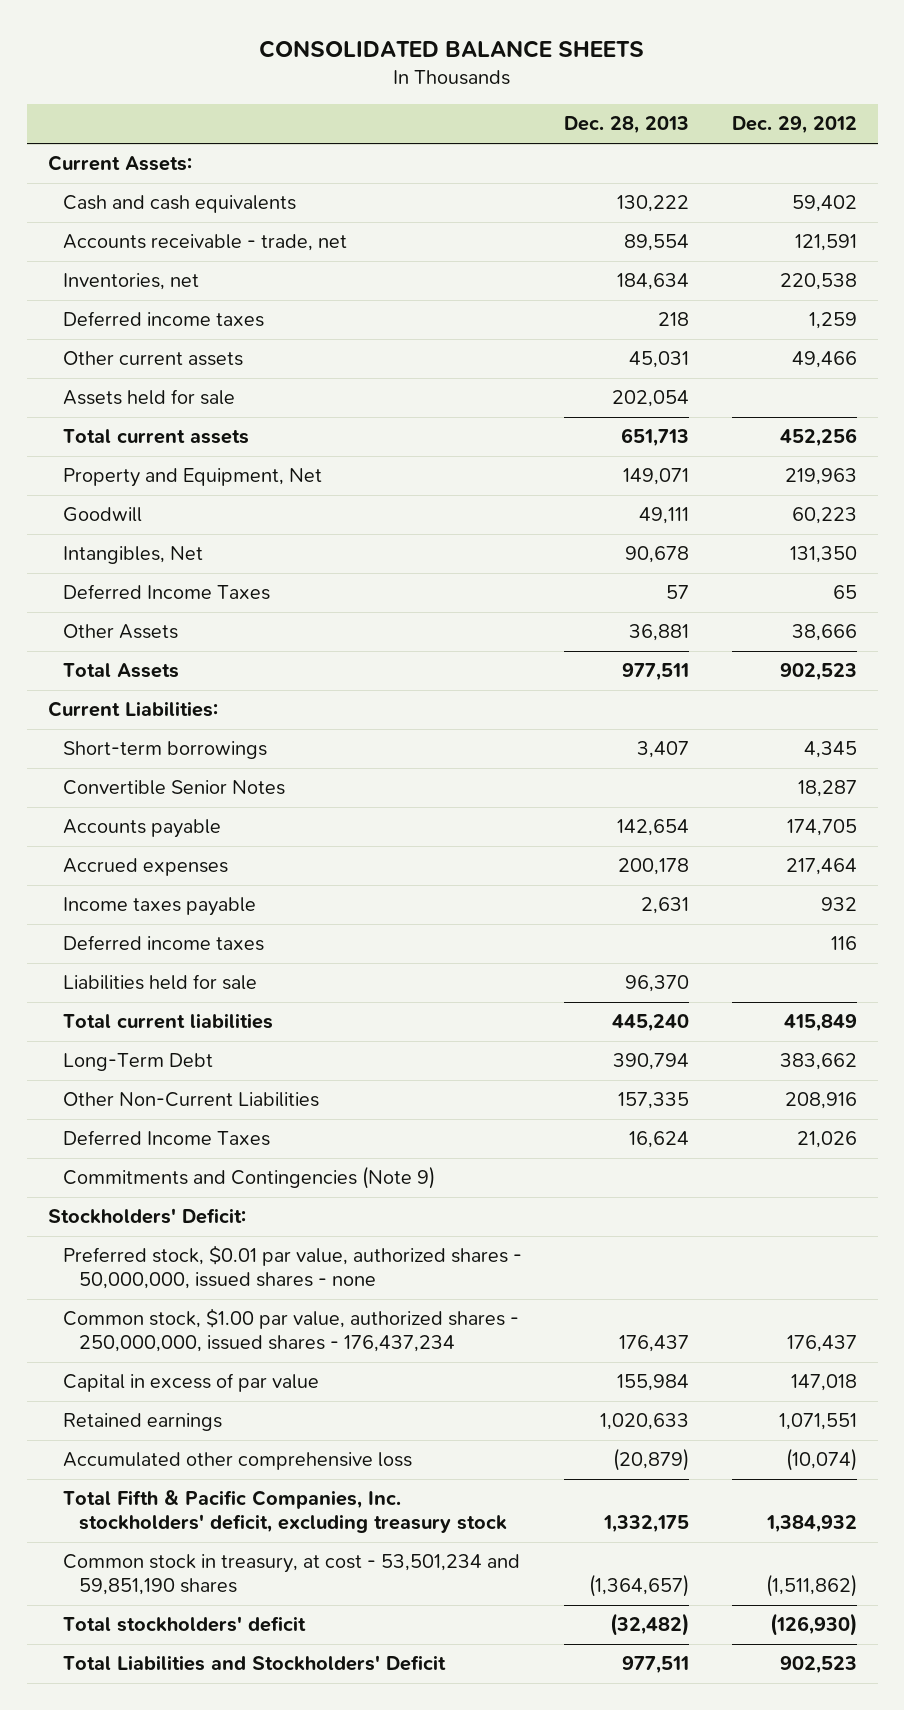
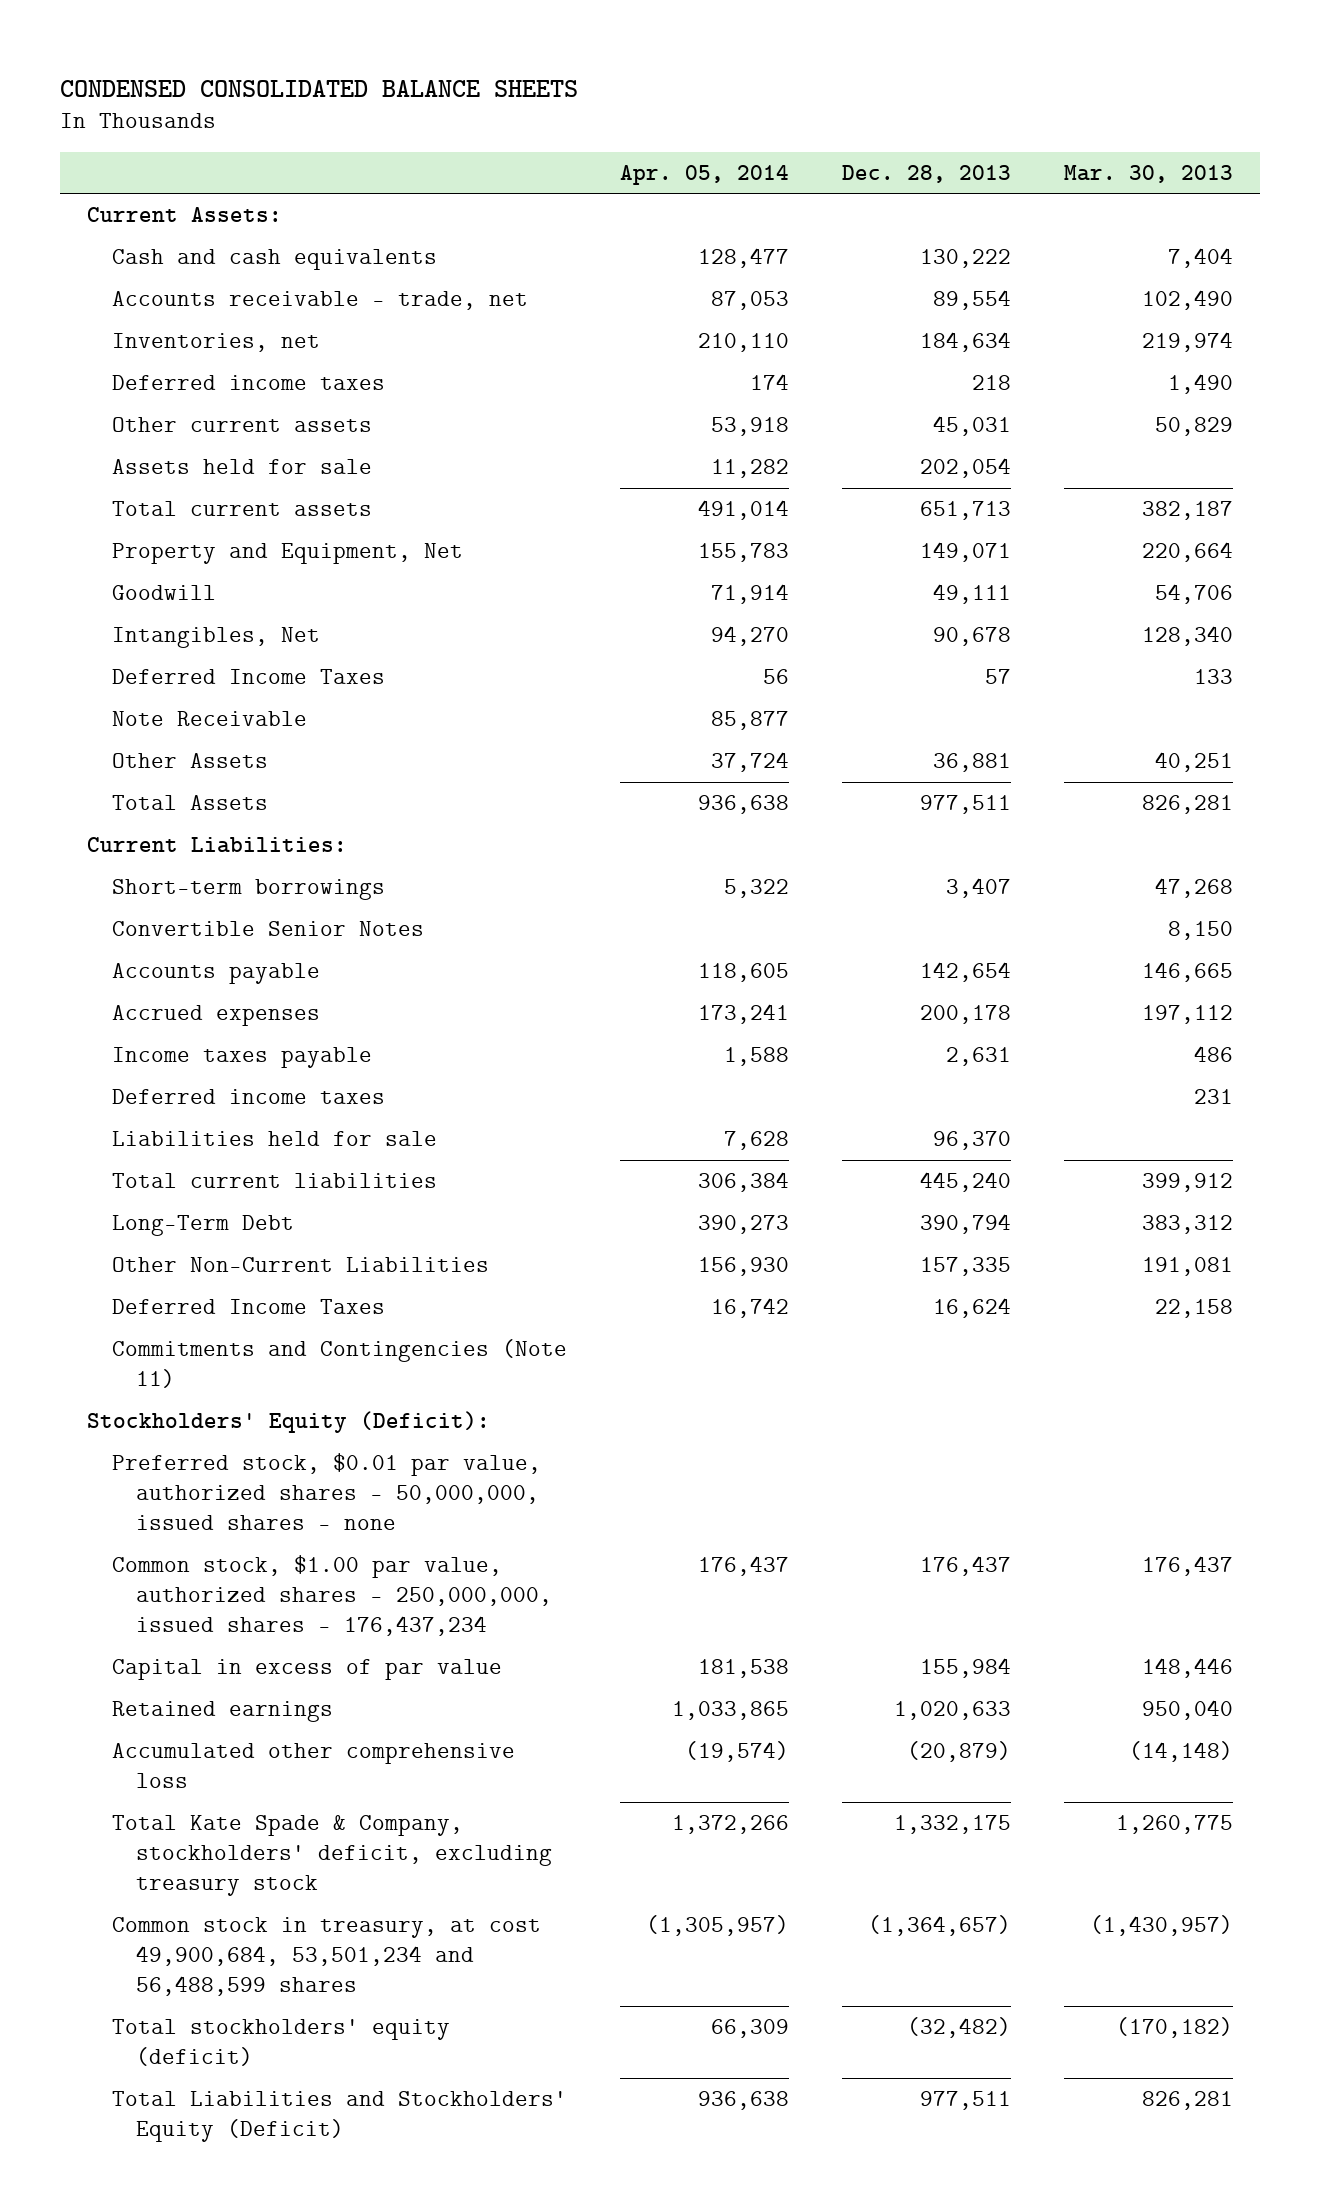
- CONSOLIDATED BALANCE SHEETS
+ CONDENSED CONSOLIDATED BALANCE SHEETS
- | Dec. 28, 2013 | Dec. 29, 2012
+ | Apr. 05, 2014 | Dec. 28, 2013 | Mar. 30, 2013
+ Note Receivable | 85,877 | |
- Commitments and Contingencies (Note 9)
- Stockholders' Deficit:
+ Commitments and Contingencies (Note 11)
+ Stockholders' Equity (Deficit):
- Total Fifth & Pacific Companies, Inc. stockholders' deficit, excluding treasury stock | 1,332,175 | 1,384,932
- Common stock in treasury, at cost - 53,501,234 and 59,851,190 shares | (1,364,657) | (1,511,862)
- Total stockholders' deficit | (32,482) | (126,930)
- Total Liabilities and Stockholders' Deficit | 977,511 | 902,523
+ Total Kate Spade & Company, stockholders' deficit, excluding treasury stock | 1,372,266 | 1,332,175 | 1,260,775
+ Common stock in treasury, at cost 49,900,684, 53,501,234 and 56,488,599 shares | (1,305,957) | (1,364,657) | (1,430,957)
+ Total stockholders' equity (deficit) | 66,309 | (32,482) | (170,182)
+ Total Liabilities and Stockholders' Equity (Deficit) | 936,638 | 977,511 | 826,281

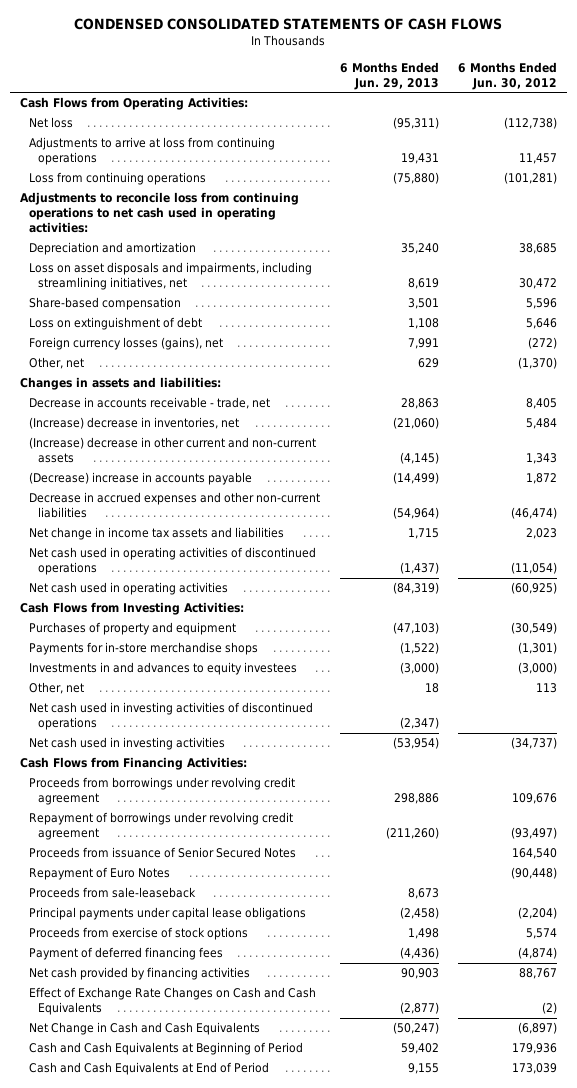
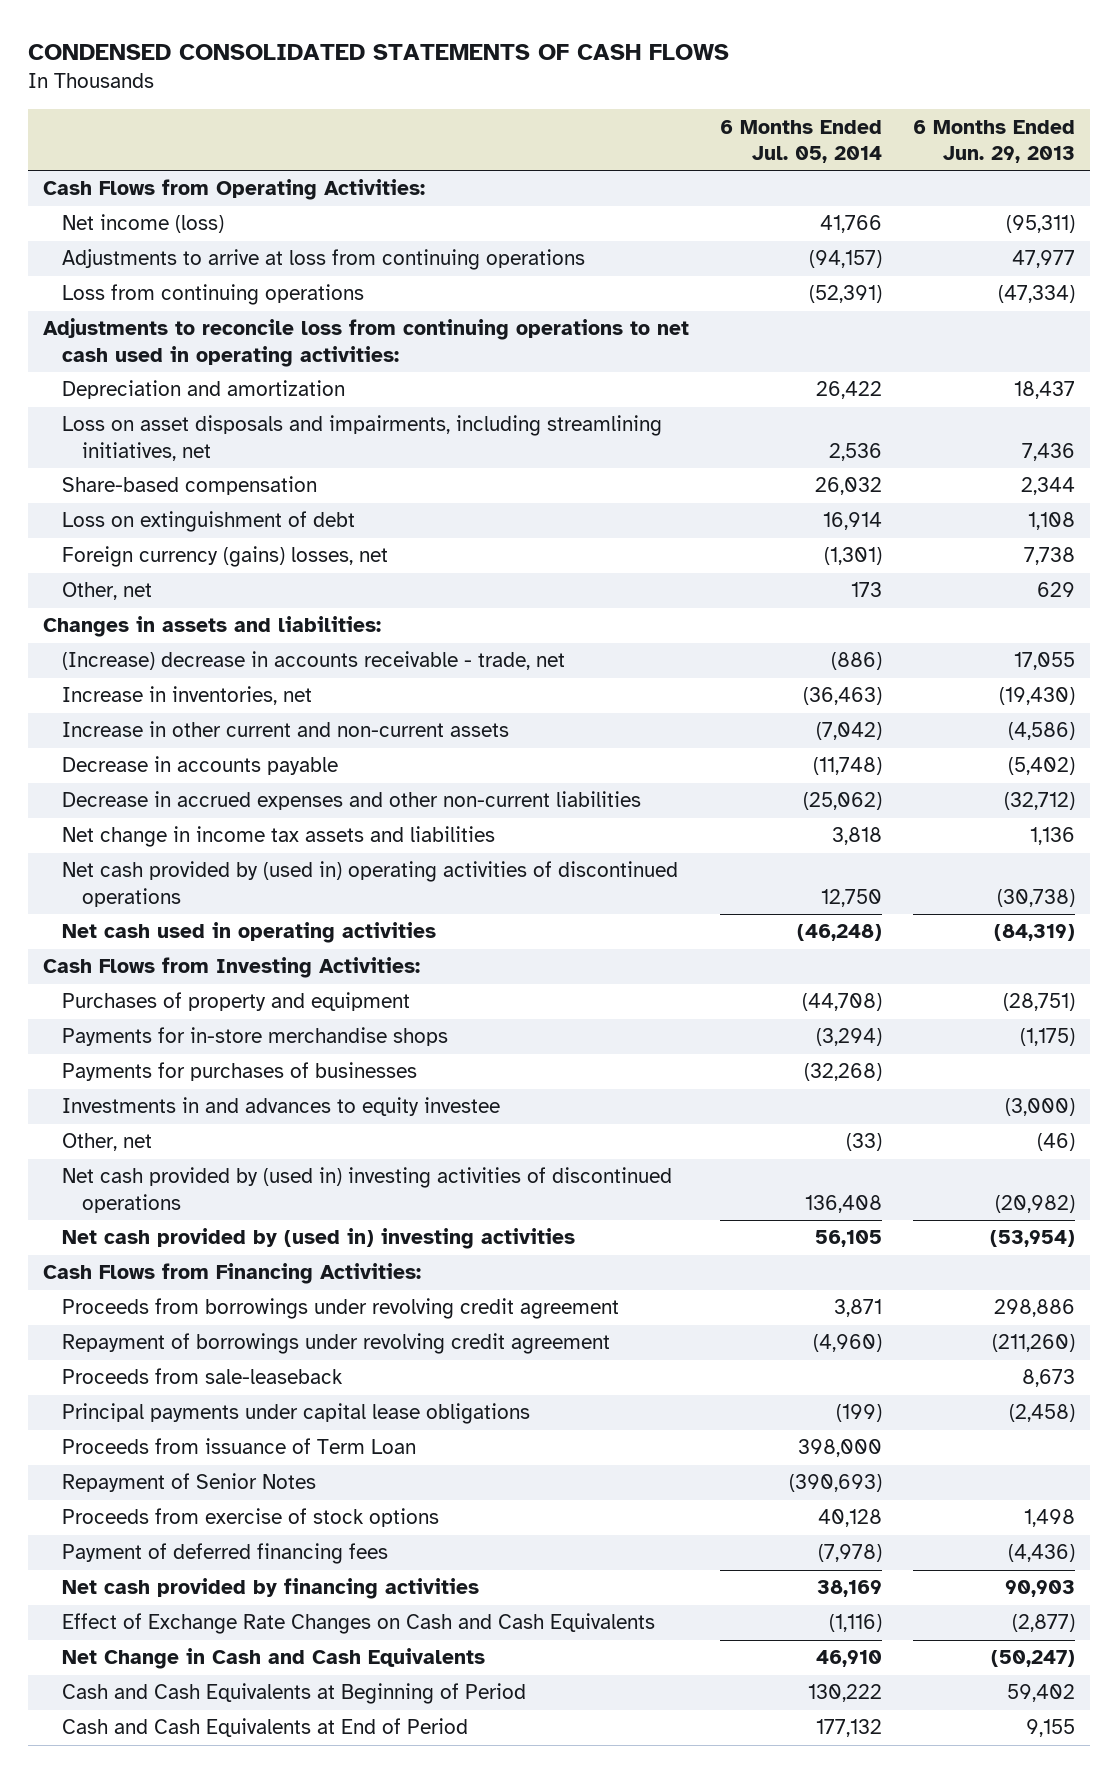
- | 6 Months Ended Jun. 29, 2013 | 6 Months Ended Jun. 30, 2012
+ | 6 Months Ended Jul. 05, 2014 | 6 Months Ended Jun. 29, 2013
- Net loss | (95,311) | (112,738)
- Adjustments to arrive at loss from continuing operations | 19,431 | 11,457
- Loss from continuing operations | (75,880) | (101,281)
+ Net income (loss) | 41,766 | (95,311)
+ Adjustments to arrive at loss from continuing operations | (94,157) | 47,977
+ Loss from continuing operations | (52,391) | (47,334)
- Depreciation and amortization | 35,240 | 38,685
- Loss on asset disposals and impairments, including streamlining initiatives, net | 8,619 | 30,472
- Share-based compensation | 3,501 | 5,596
+ Depreciation and amortization | 26,422 | 18,437
+ Loss on asset disposals and impairments, including streamlining initiatives, net | 2,536 | 7,436
+ Share-based compensation | 26,032 | 2,344
- Foreign currency losses (gains), net | 7,991 | (272)
+ Foreign currency (gains) losses, net | (1,301) | 7,738
- Decrease in accounts receivable - trade, net | 28,863 | 8,405
- (Increase) decrease in inventories, net | (21,060) | 5,484
- (Increase) decrease in other current and non-current assets | (4,145) | 1,343
- (Decrease) increase in accounts payable | (14,499) | 1,872
- Decrease in accrued expenses and other non-current liabilities | (54,964) | (46,474)
- Net change in income tax assets and liabilities | 1,715 | 2,023
- Net cash used in operating activities of discontinued operations | (1,437) | (11,054)
+ (Increase) decrease in accounts receivable - trade, net | (886) | 17,055
+ Increase in inventories, net | (36,463) | (19,430)
+ Increase in other current and non-current assets | (7,042) | (4,586)
+ Decrease in accounts payable | (11,748) | (5,402)
+ Decrease in accrued expenses and other non-current liabilities | (25,062) | (32,712)
+ Net change in income tax assets and liabilities | 3,818 | 1,136
+ Net cash provided by (used in) operating activities of discontinued operations | 12,750 | (30,738)
- Purchases of property and equipment | (47,103) | (30,549)
- Payments for in-store merchandise shops | (1,522) | (1,301)
- Investments in and advances to equity investees | (3,000) | (3,000)
- Other, net | 18 | 113
- Net cash used in investing activities of discontinued operations | (2,347) |
- Net cash used in investing activities | (53,954) | (34,737)
+ Purchases of property and equipment | (44,708) | (28,751)
+ Payments for in-store merchandise shops | (3,294) | (1,175)
+ Payments for purchases of businesses | (32,268) |
+ Investments in and advances to equity investee | | (3,000)
+ Other, net | (33) | (46)
+ Net cash provided by (used in) investing activities of discontinued operations | 136,408 | (20,982)
+ Net cash provided by (used in) investing activities | 56,105 | (53,954)
- Proceeds from issuance of Senior Secured Notes | | 164,540
- Repayment of Euro Notes | | (90,448)
+ Proceeds from issuance of Term Loan | 398,000 |
+ Repayment of Senior Notes | (390,693) |

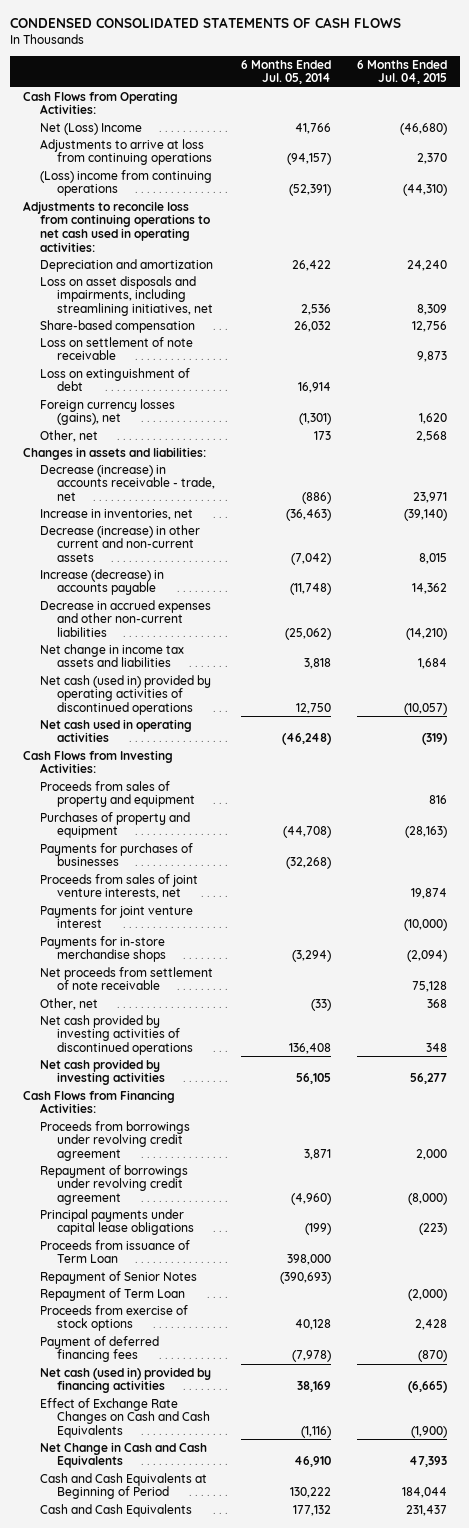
- | 6 Months Ended Jul. 05, 2014 | 6 Months Ended Jun. 29, 2013
+ | 6 Months Ended Jul. 05, 2014 | 6 Months Ended Jul. 04, 2015
- Net income (loss) | 41,766 | (95,311)
+ Net (Loss) Income | 41,766 | (46,680)
- Loss from continuing operations | (52,391) | (47,334)
+ (Loss) income from continuing operations | (52,391) | (44,310)
+ Loss on settlement of note receivable | | 9,873
- Foreign currency (gains) losses, net | (1,301) | 7,738
+ Foreign currency losses (gains), net | (1,301) | 1,620
- (Increase) decrease in accounts receivable - trade, net | (886) | 17,055
+ Decrease (increase) in accounts receivable - trade, net | (886) | 23,971
- Increase in other current and non-current assets | (7,042) | (4,586)
- Decrease in accounts payable | (11,748) | (5,402)
+ Decrease (increase) in other current and non-current assets | (7,042) | 8,015
+ Increase (decrease) in accounts payable | (11,748) | 14,362
- Net cash provided by (used in) operating activities of discontinued operations | 12,750 | (30,738)
+ Net cash (used in) provided by operating activities of discontinued operations | 12,750 | (10,057)
+ Proceeds from sales of property and equipment | | 816
- Investments in and advances to equity investee | | (3,000)
+ Proceeds from sales of joint venture interests, net | | 19,874
+ Payments for joint venture interest | | (10,000)
moved down: Payments for in-store merchandise shops | (3,294) | (2,094)
+ Net proceeds from settlement of note receivable | | 75,128
- Net cash provided by (used in) investing activities of discontinued operations | 136,408 | (20,982)
- Net cash provided by (used in) investing activities | 56,105 | (53,954)
+ Net cash provided by investing activities of discontinued operations | 136,408 | 348
+ Net cash provided by investing activities | 56,105 | 56,277
- Proceeds from sale-leaseback | | 8,673
+ Repayment of Term Loan | | (2,000)
- Net cash provided by financing activities | 38,169 | 90,903
+ Net cash (used in) provided by financing activities | 38,169 | (6,665)
- Cash and Cash Equivalents at End of Period | 177,132 | 9,155
+ Cash and Cash Equivalents | 177,132 | 231,437

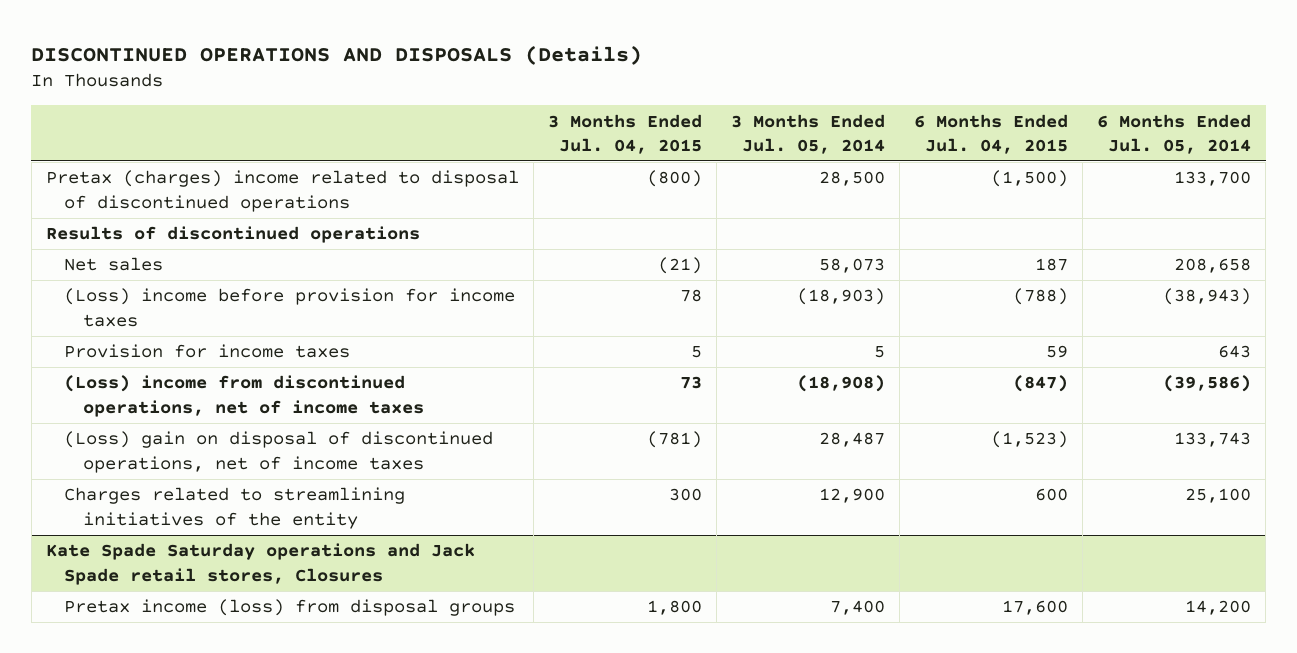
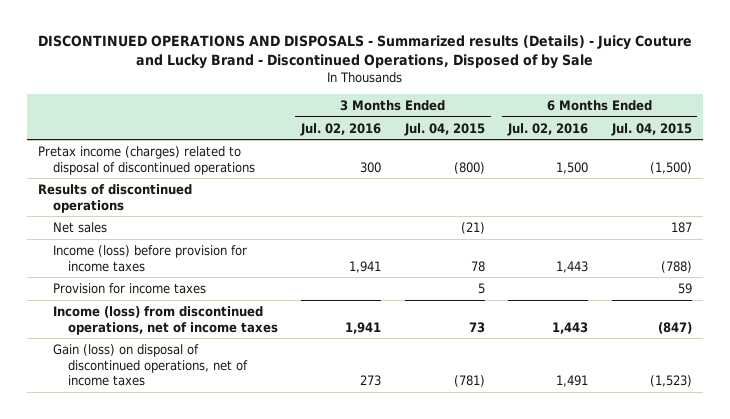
- DISCONTINUED OPERATIONS AND DISPOSALS (Details)
+ DISCONTINUED OPERATIONS AND DISPOSALS - Summarized results (Details) - Juicy Couture and Lucky Brand - Discontinued Operations, Disposed of by Sale
- | 3 Months Ended Jul. 04, 2015 | 3 Months Ended Jul. 05, 2014 | 6 Months Ended Jul. 04, 2015 | 6 Months Ended Jul. 05, 2014
+ | 3 Months Ended Jul. 02, 2016 | 3 Months Ended Jul. 04, 2015 | 6 Months Ended Jul. 02, 2016 | 6 Months Ended Jul. 04, 2015
- Pretax (charges) income related to disposal of discontinued operations | (800) | 28,500 | (1,500) | 133,700
+ Pretax income (charges) related to disposal of discontinued operations | 300 | (800) | 1,500 | (1,500)
- (Loss) income before provision for income taxes | 78 | (18,903) | (788) | (38,943)
+ Income (loss) before provision for income taxes | 1,941 | 78 | 1,443 | (788)
- (Loss) income from discontinued operations, net of income taxes | 73 | (18,908) | (847) | (39,586)
- (Loss) gain on disposal of discontinued operations, net of income taxes | (781) | 28,487 | (1,523) | 133,743
- Charges related to streamlining initiatives of the entity | 300 | 12,900 | 600 | 25,100
- Kate Spade Saturday operations and Jack Spade retail stores, Closures
- Pretax income (loss) from disposal groups | 1,800 | 7,400 | 17,600 | 14,200
+ Income (loss) from discontinued operations, net of income taxes | 1,941 | 73 | 1,443 | (847)
+ Gain (loss) on disposal of discontinued operations, net of income taxes | 273 | (781) | 1,491 | (1,523)

